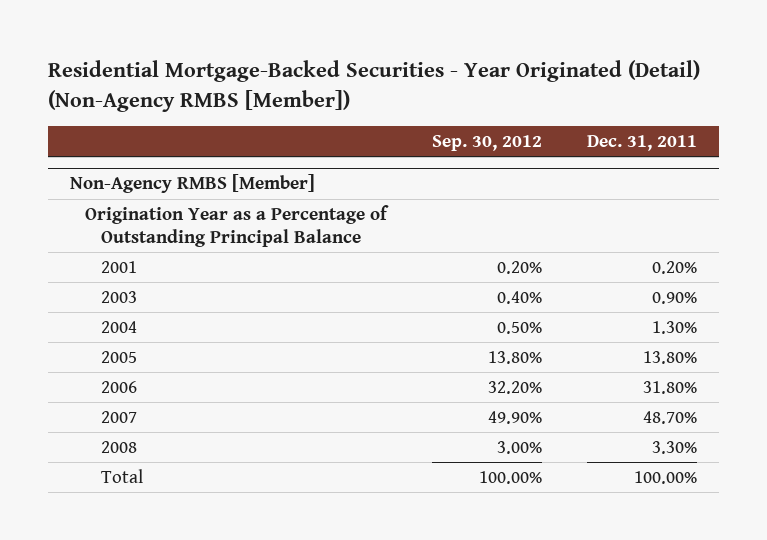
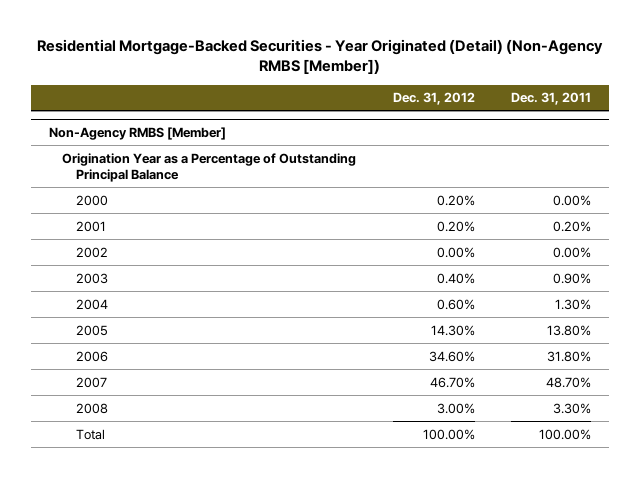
- | Sep. 30, 2012 | Dec. 31, 2011
+ | Dec. 31, 2012 | Dec. 31, 2011
@ Non-Agency RMBS [Member]
+ 2000 | 0.20% | 0.00%
+ 2002 | 0.00% | 0.00%

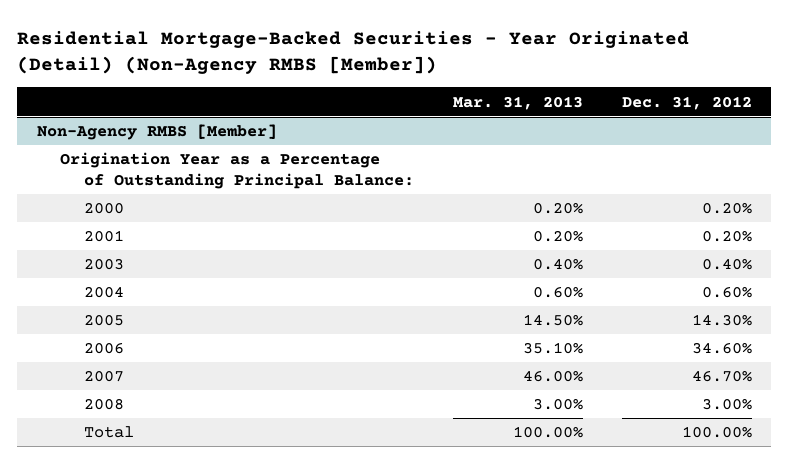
- | Dec. 31, 2012 | Dec. 31, 2011
+ | Mar. 31, 2013 | Dec. 31, 2012
@ Non-Agency RMBS [Member]
- Origination Year as a Percentage of Outstanding Principal Balance
+ Origination Year as a Percentage of Outstanding Principal Balance:
- 2002 | 0.00% | 0.00%

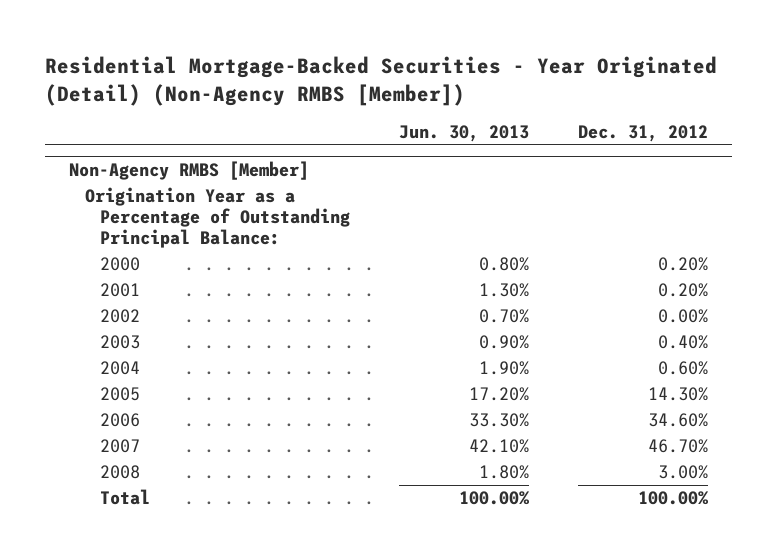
- | Mar. 31, 2013 | Dec. 31, 2012
+ | Jun. 30, 2013 | Dec. 31, 2012
@ Non-Agency RMBS [Member]
+ 2002 | 0.70% | 0.00%

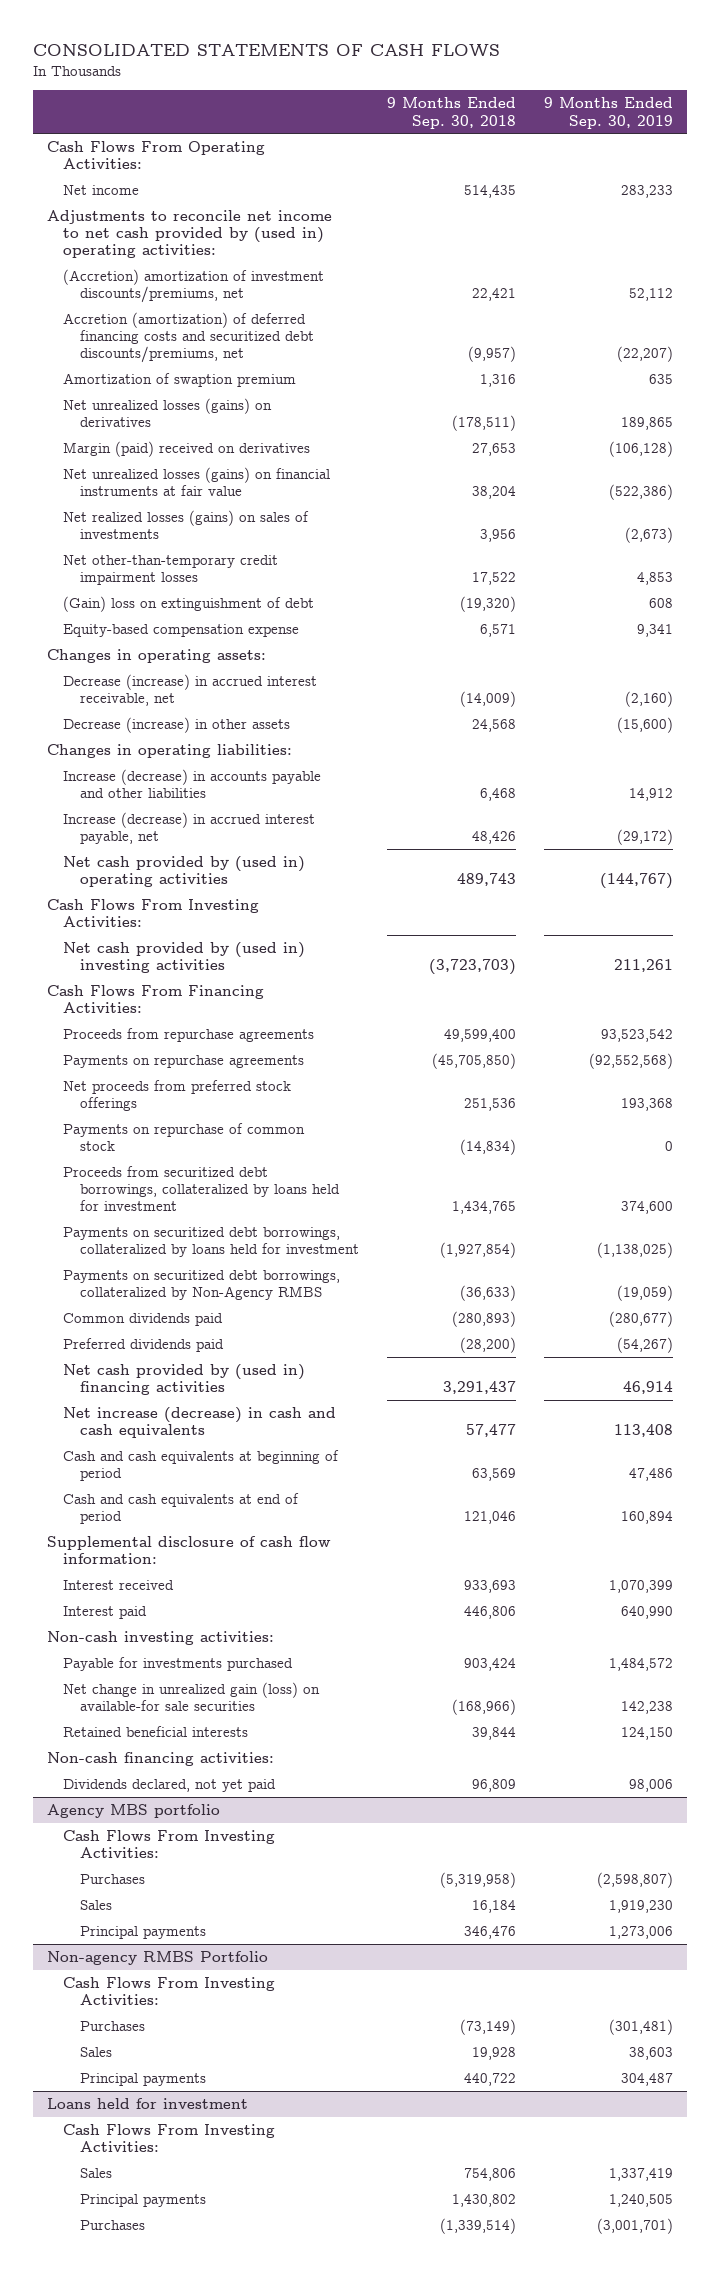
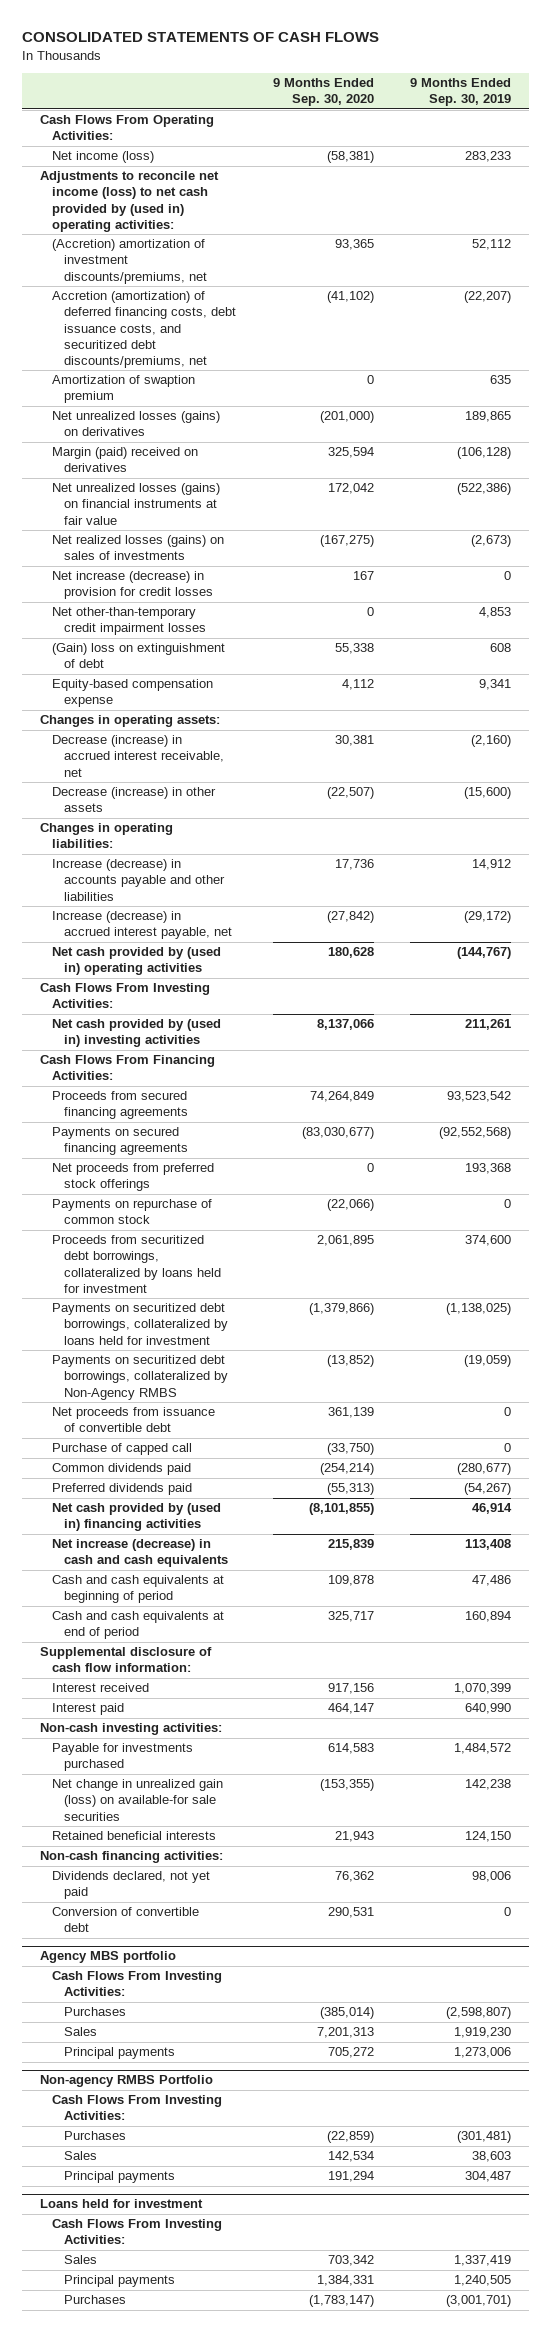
- | 9 Months Ended Sep. 30, 2018 | 9 Months Ended Sep. 30, 2019
+ | 9 Months Ended Sep. 30, 2020 | 9 Months Ended Sep. 30, 2019
- Net income | 514,435 | 283,233
- Adjustments to reconcile net income to net cash provided by (used in) operating activities:
+ Net income (loss) | (58,381) | 283,233
+ Adjustments to reconcile net income (loss) to net cash provided by (used in) operating activities:
- Accretion (amortization) of deferred financing costs and securitized debt discounts/premiums, net | (9,957) | (22,207)
+ Accretion (amortization) of deferred financing costs, debt issuance costs, and securitized debt discounts/premiums, net | (41,102) | (22,207)
+ Net increase (decrease) in provision for credit losses | 167 | 0
- Proceeds from repurchase agreements | 49,599,400 | 93,523,542
- Payments on repurchase agreements | (45,705,850) | (92,552,568)
+ Proceeds from secured financing agreements | 74,264,849 | 93,523,542
+ Payments on secured financing agreements | (83,030,677) | (92,552,568)
+ Net proceeds from issuance of convertible debt | 361,139 | 0
+ Purchase of capped call | (33,750) | 0
+ Conversion of convertible debt | 290,531 | 0

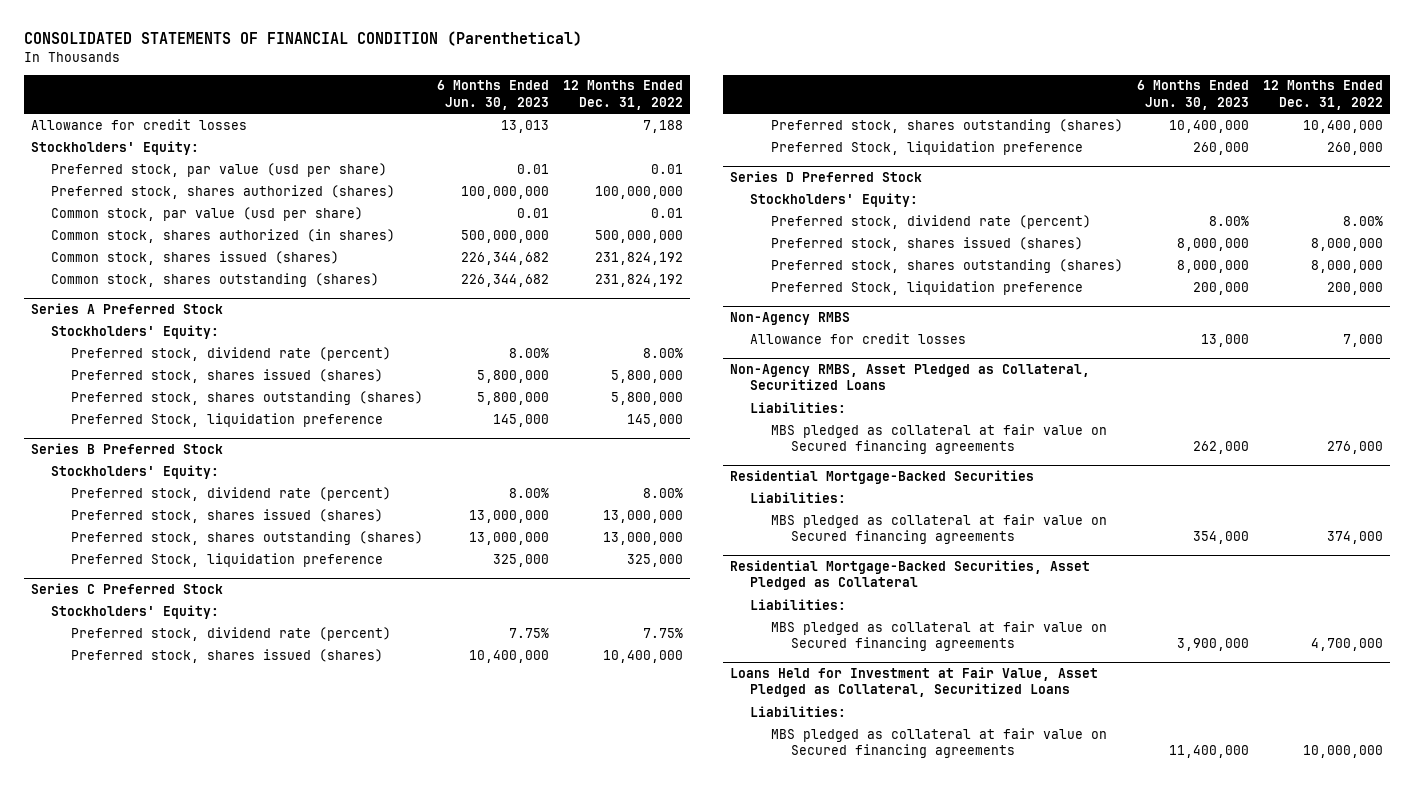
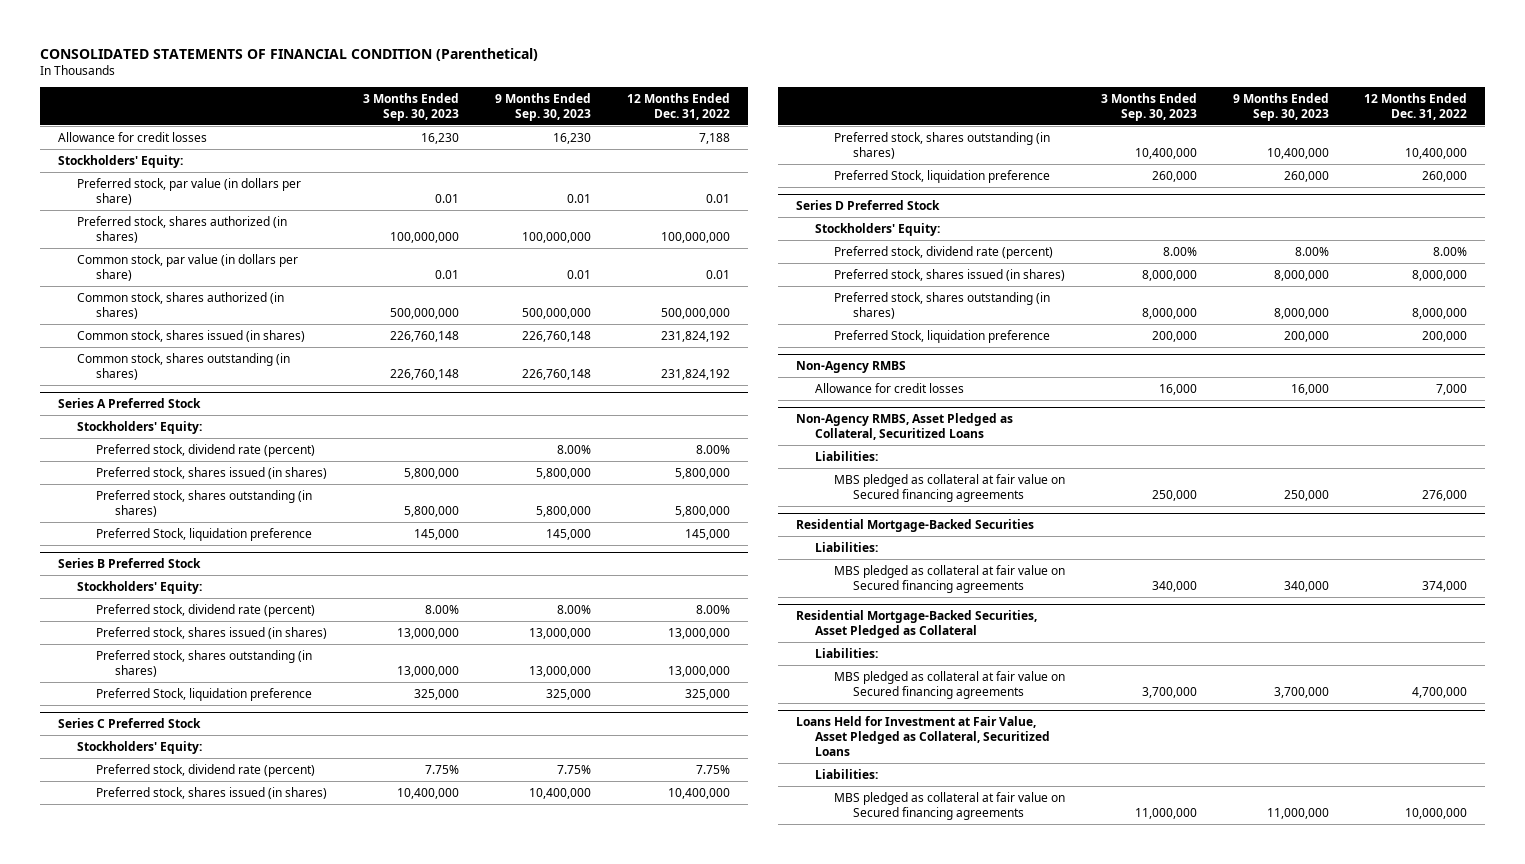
- | 6 Months Ended Jun. 30, 2023 | 12 Months Ended Dec. 31, 2022
+ | 3 Months Ended Sep. 30, 2023 | 9 Months Ended Sep. 30, 2023 | 12 Months Ended Dec. 31, 2022
- Preferred stock, par value (usd per share) | 0.01 | 0.01
- Preferred stock, shares authorized (shares) | 100,000,000 | 100,000,000
- Common stock, par value (usd per share) | 0.01 | 0.01
+ Preferred stock, par value (in dollars per share) | 0.01 | 0.01 | 0.01
+ Preferred stock, shares authorized (in shares) | 100,000,000 | 100,000,000 | 100,000,000
+ Common stock, par value (in dollars per share) | 0.01 | 0.01 | 0.01
- Common stock, shares issued (shares) | 226,344,682 | 231,824,192
- Common stock, shares outstanding (shares) | 226,344,682 | 231,824,192
+ Common stock, shares issued (in shares) | 226,760,148 | 226,760,148 | 231,824,192
+ Common stock, shares outstanding (in shares) | 226,760,148 | 226,760,148 | 231,824,192
@ Series A Preferred Stock
- Preferred stock, shares issued (shares) | 5,800,000 | 5,800,000
- Preferred stock, shares outstanding (shares) | 5,800,000 | 5,800,000
+ Preferred stock, shares issued (in shares) | 5,800,000 | 5,800,000 | 5,800,000
+ Preferred stock, shares outstanding (in shares) | 5,800,000 | 5,800,000 | 5,800,000
@ Series B Preferred Stock
- Preferred stock, shares issued (shares) | 13,000,000 | 13,000,000
- Preferred stock, shares outstanding (shares) | 13,000,000 | 13,000,000
+ Preferred stock, shares issued (in shares) | 13,000,000 | 13,000,000 | 13,000,000
+ Preferred stock, shares outstanding (in shares) | 13,000,000 | 13,000,000 | 13,000,000
@ Series C Preferred Stock
- Preferred stock, shares issued (shares) | 10,400,000 | 10,400,000
- Preferred stock, shares outstanding (shares) | 10,400,000 | 10,400,000
+ Preferred stock, shares issued (in shares) | 10,400,000 | 10,400,000 | 10,400,000
+ Preferred stock, shares outstanding (in shares) | 10,400,000 | 10,400,000 | 10,400,000
@ Series D Preferred Stock
- Preferred stock, shares issued (shares) | 8,000,000 | 8,000,000
- Preferred stock, shares outstanding (shares) | 8,000,000 | 8,000,000
+ Preferred stock, shares issued (in shares) | 8,000,000 | 8,000,000 | 8,000,000
+ Preferred stock, shares outstanding (in shares) | 8,000,000 | 8,000,000 | 8,000,000

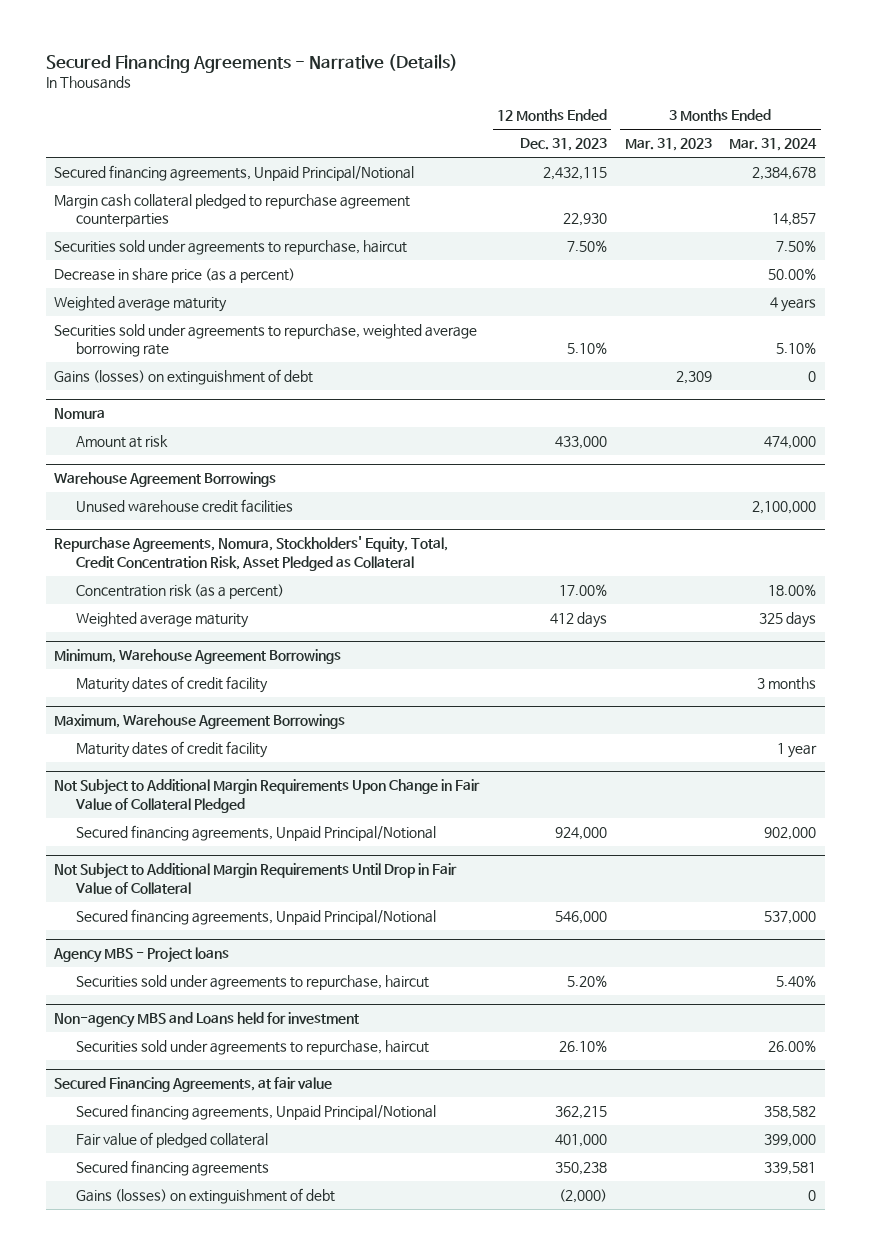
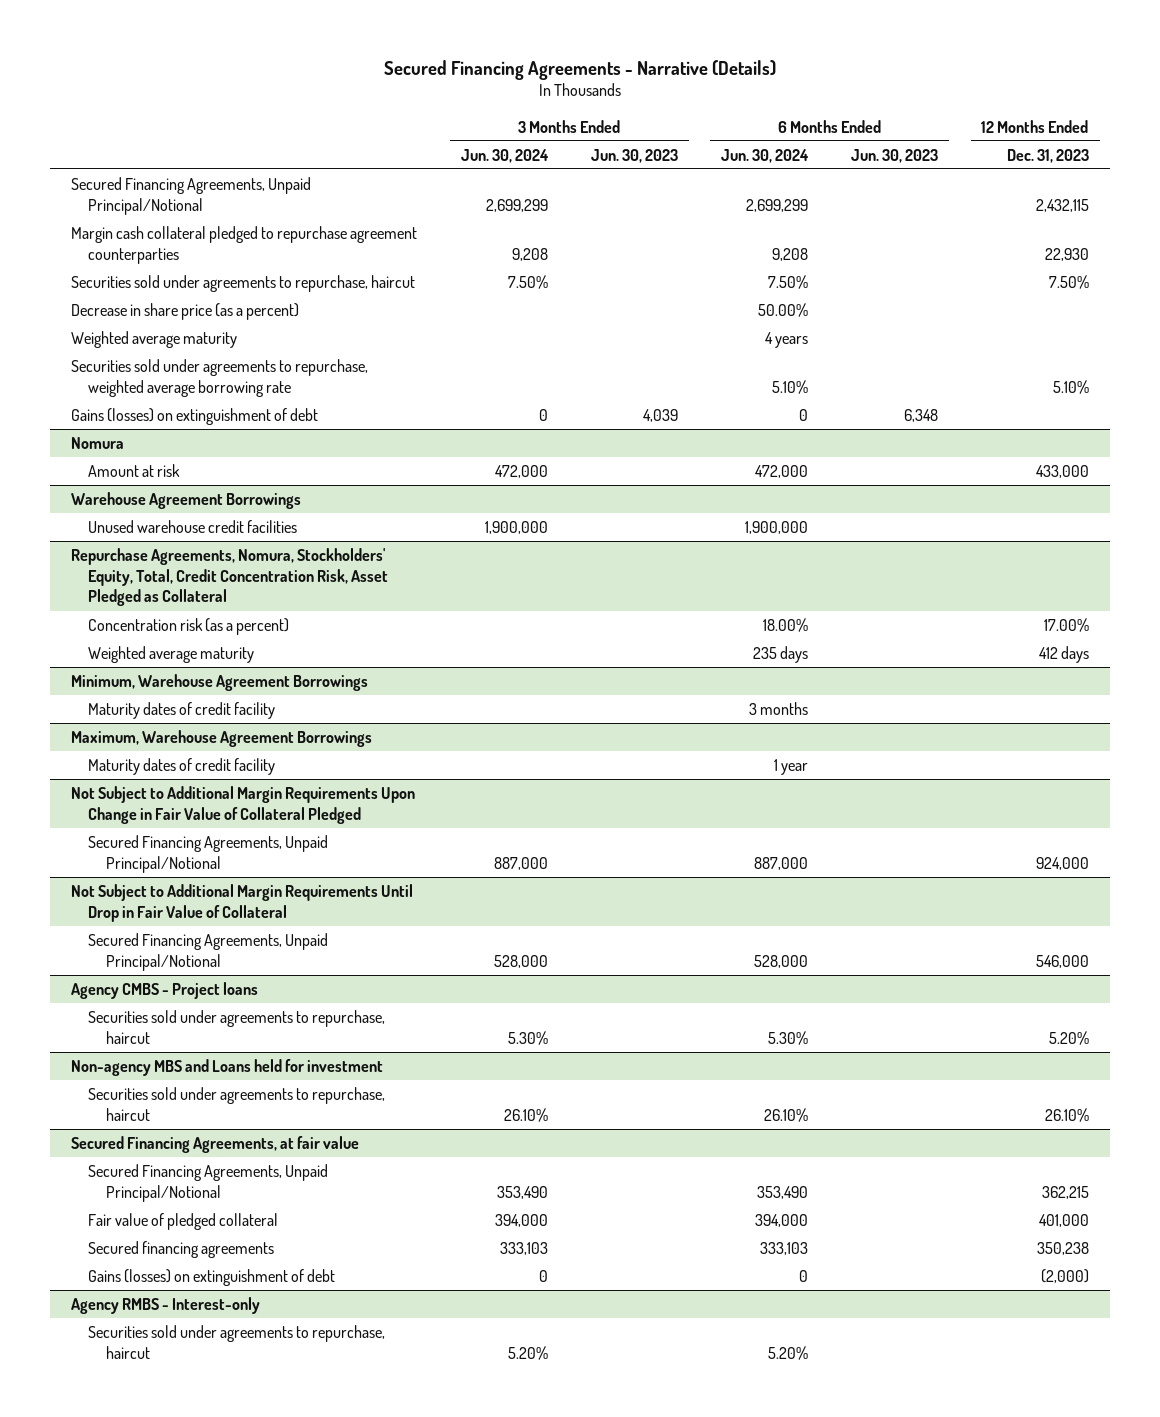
- | 12 Months Ended Dec. 31, 2023 | 3 Months Ended Mar. 31, 2023 | 3 Months Ended Mar. 31, 2024
+ | 3 Months Ended Jun. 30, 2024 | 3 Months Ended Jun. 30, 2023 | 6 Months Ended Jun. 30, 2024 | 6 Months Ended Jun. 30, 2023 | 12 Months Ended Dec. 31, 2023
- Secured financing agreements, Unpaid Principal/Notional | 2,432,115 | | 2,384,678
+ Secured Financing Agreements, Unpaid Principal/Notional | 2,699,299 | | 2,699,299 | | 2,432,115
@ Not Subject to Additional Margin Requirements Upon Change in Fair Value of Collateral Pledged
- Secured financing agreements, Unpaid Principal/Notional | 924,000 | | 902,000
+ Secured Financing Agreements, Unpaid Principal/Notional | 887,000 | | 887,000 | | 924,000
@ Not Subject to Additional Margin Requirements Until Drop in Fair Value of Collateral
- Secured financing agreements, Unpaid Principal/Notional | 546,000 | | 537,000
- Agency MBS - Project loans
@ Not Subject to Additional Margin Requirements Until Drop in Fair Value of Collateral
+ Secured Financing Agreements, Unpaid Principal/Notional | 528,000 | | 528,000 | | 546,000
+ Agency CMBS - Project loans
@ Secured Financing Agreements, at fair value
- Secured financing agreements, Unpaid Principal/Notional | 362,215 | | 358,582
+ Secured Financing Agreements, Unpaid Principal/Notional | 353,490 | | 353,490 | | 362,215
+ Agency RMBS - Interest-only
+ Securities sold under agreements to repurchase, haircut | 5.20% | | 5.20% | |

